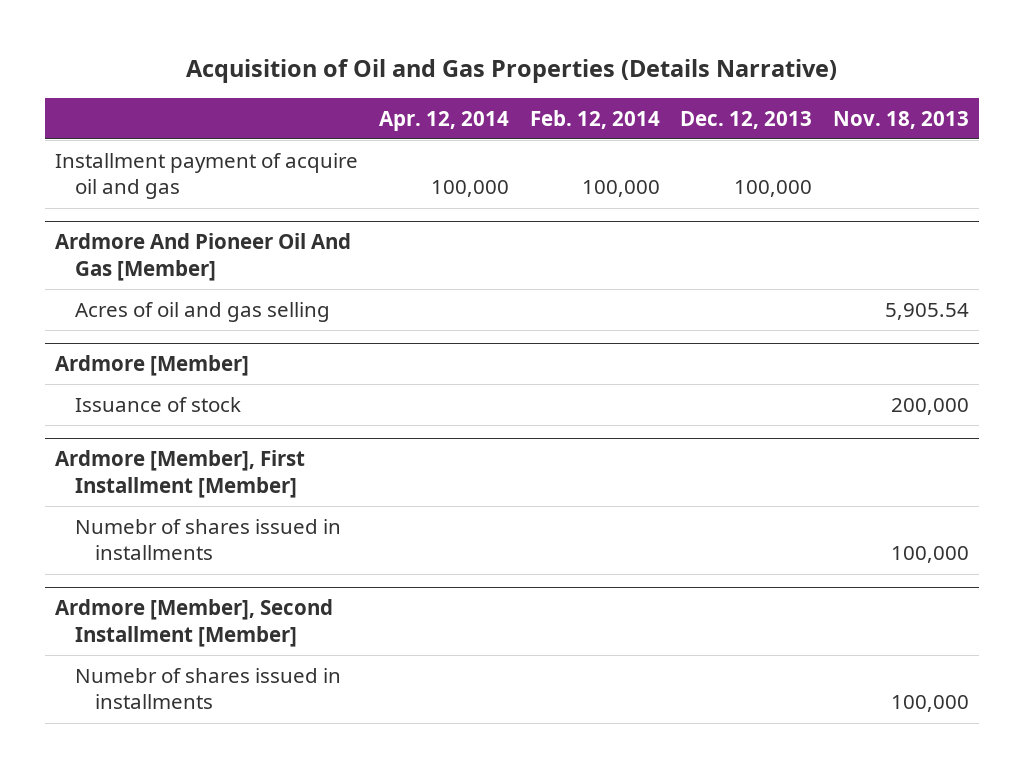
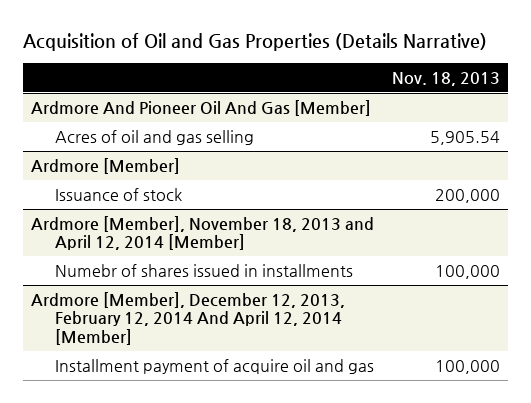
- | Apr. 12, 2014 | Feb. 12, 2014 | Dec. 12, 2013 | Nov. 18, 2013
+ | Nov. 18, 2013
- Installment payment of acquire oil and gas | 100,000 | 100,000 | 100,000 |
- Ardmore [Member], First Installment [Member]
- Numebr of shares issued in installments | | | | 100,000
- Ardmore [Member], Second Installment [Member]
+ Ardmore [Member], November 18, 2013 and April 12, 2014 [Member]
+ Ardmore [Member], December 12, 2013, February 12, 2014 And April 12, 2014 [Member]
+ Installment payment of acquire oil and gas | 100,000

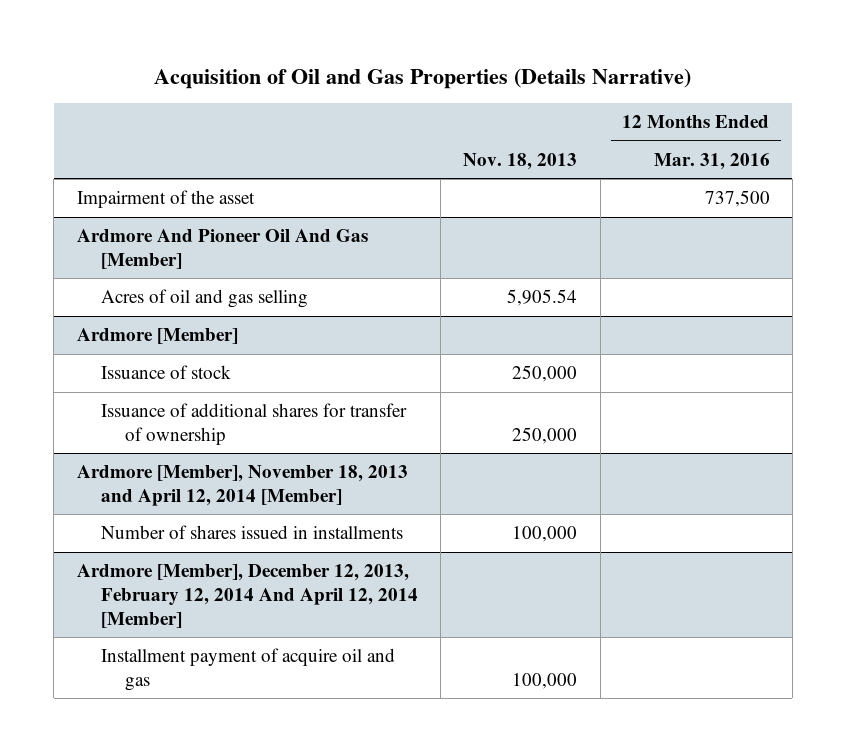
- | Nov. 18, 2013
+ | Nov. 18, 2013 | 12 Months Ended Mar. 31, 2016
+ Impairment of the asset | | 737,500
@ Ardmore [Member]
- Issuance of stock | 200,000
+ Issuance of stock | 250,000 |
+ Issuance of additional shares for transfer of ownership | 250,000 |
@ Ardmore [Member], November 18, 2013 and April 12, 2014 [Member]
- Numebr of shares issued in installments | 100,000
+ Number of shares issued in installments | 100,000 |

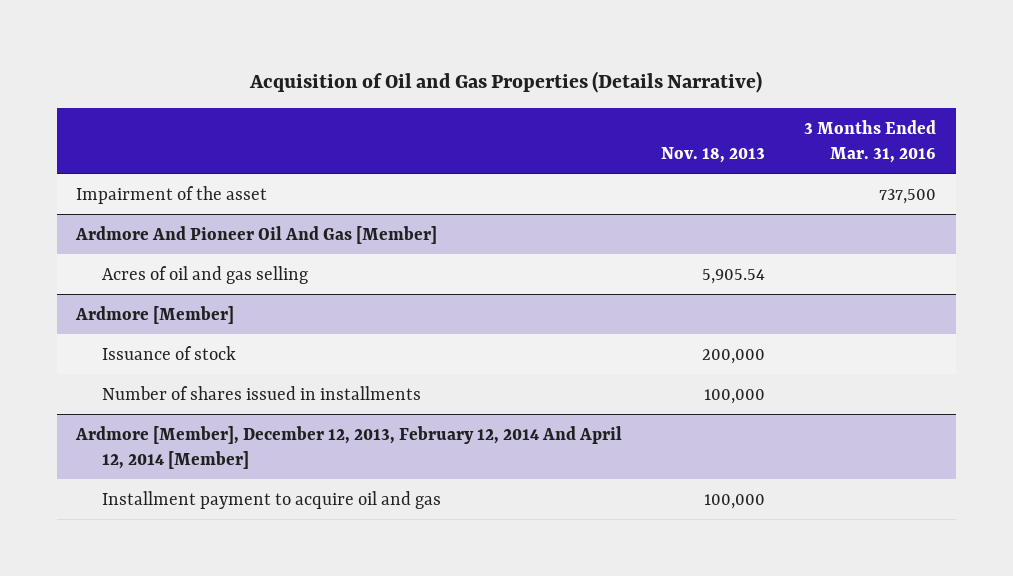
- | Nov. 18, 2013 | 12 Months Ended Mar. 31, 2016
+ | Nov. 18, 2013 | 3 Months Ended Mar. 31, 2016
@ Ardmore [Member]
- Issuance of stock | 250,000 |
- Issuance of additional shares for transfer of ownership | 250,000 |
- Ardmore [Member], November 18, 2013 and April 12, 2014 [Member]
@ Ardmore [Member]
+ Issuance of stock | 200,000 |
@ Ardmore [Member], December 12, 2013, February 12, 2014 And April 12, 2014 [Member]
- Installment payment of acquire oil and gas | 100,000 |
+ Installment payment to acquire oil and gas | 100,000 |

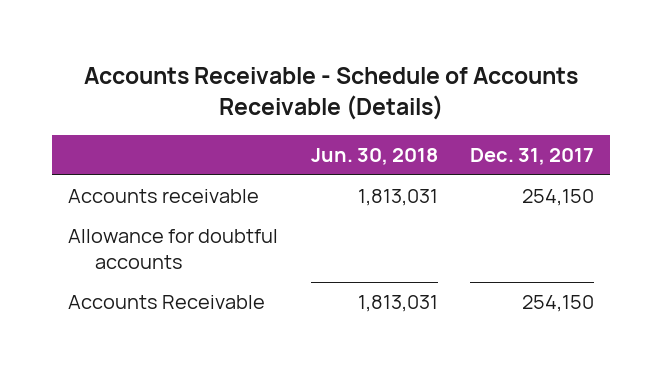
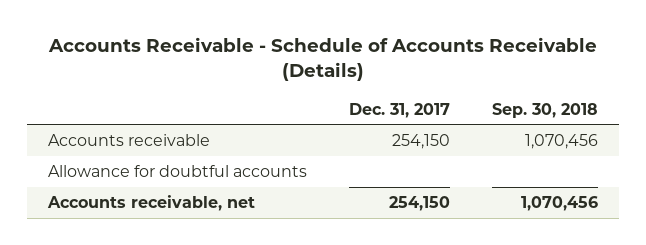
- | Jun. 30, 2018 | Dec. 31, 2017
+ | Dec. 31, 2017 | Sep. 30, 2018
- Accounts Receivable | 1,813,031 | 254,150
+ Accounts receivable, net | 254,150 | 1,070,456

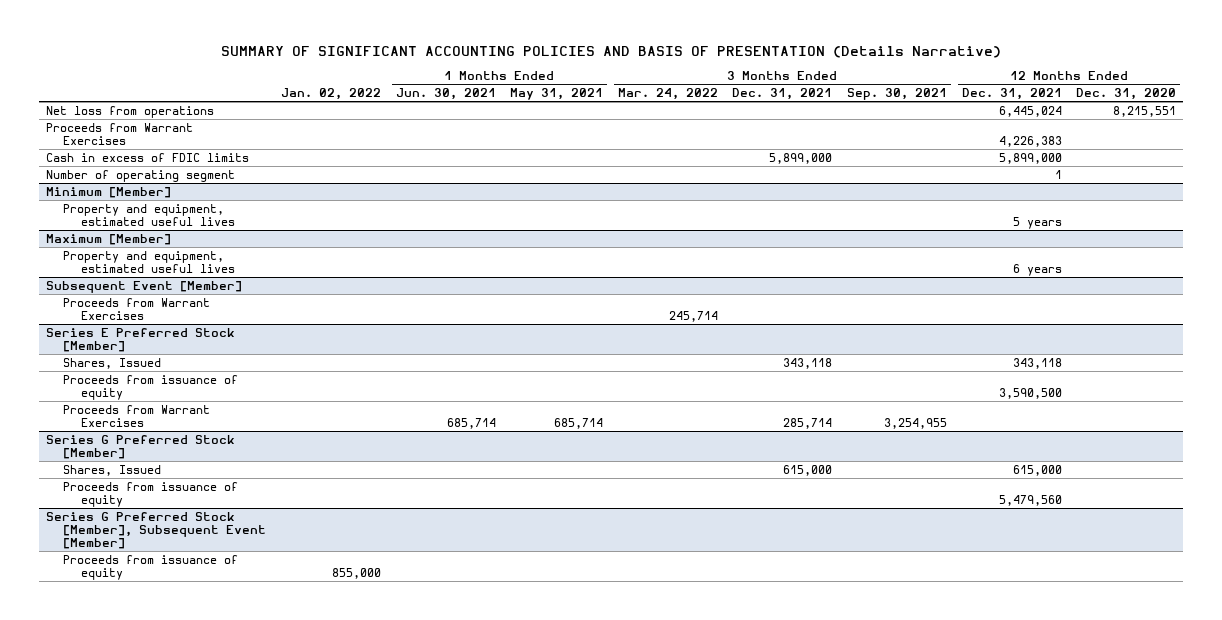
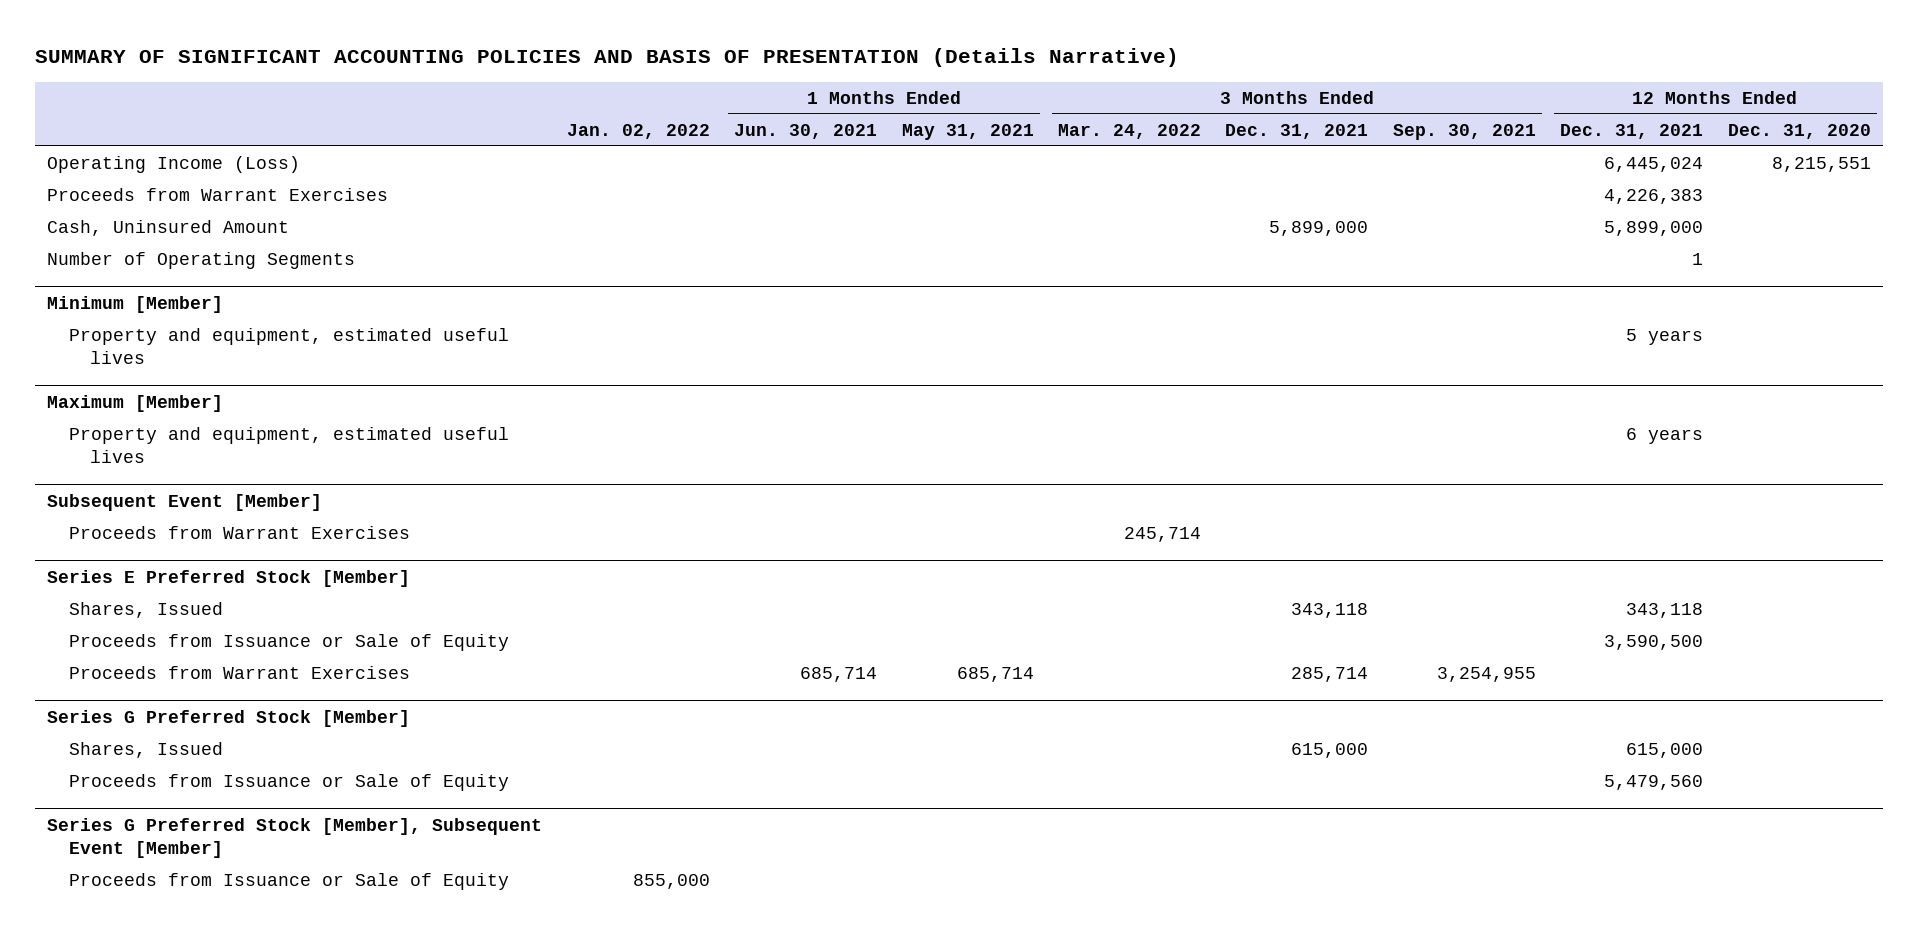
- Net loss from operations | | | | | | | 6,445,024 | 8,215,551
+ Operating Income (Loss) | | | | | | | 6,445,024 | 8,215,551
- Cash in excess of FDIC limits | | | | | 5,899,000 | | 5,899,000 |
- Number of operating segment | | | | | | | 1 |
+ Cash, Uninsured Amount | | | | | 5,899,000 | | 5,899,000 |
+ Number of Operating Segments | | | | | | | 1 |
@ Series E Preferred Stock [Member]
- Proceeds from issuance of equity | | | | | | | 3,590,500 |
+ Proceeds from Issuance or Sale of Equity | | | | | | | 3,590,500 |
@ Series G Preferred Stock [Member]
- Proceeds from issuance of equity | | | | | | | 5,479,560 |
+ Proceeds from Issuance or Sale of Equity | | | | | | | 5,479,560 |
@ Series G Preferred Stock [Member], Subsequent Event [Member]
- Proceeds from issuance of equity | 855,000 | | | | | | |
+ Proceeds from Issuance or Sale of Equity | 855,000 | | | | | | |

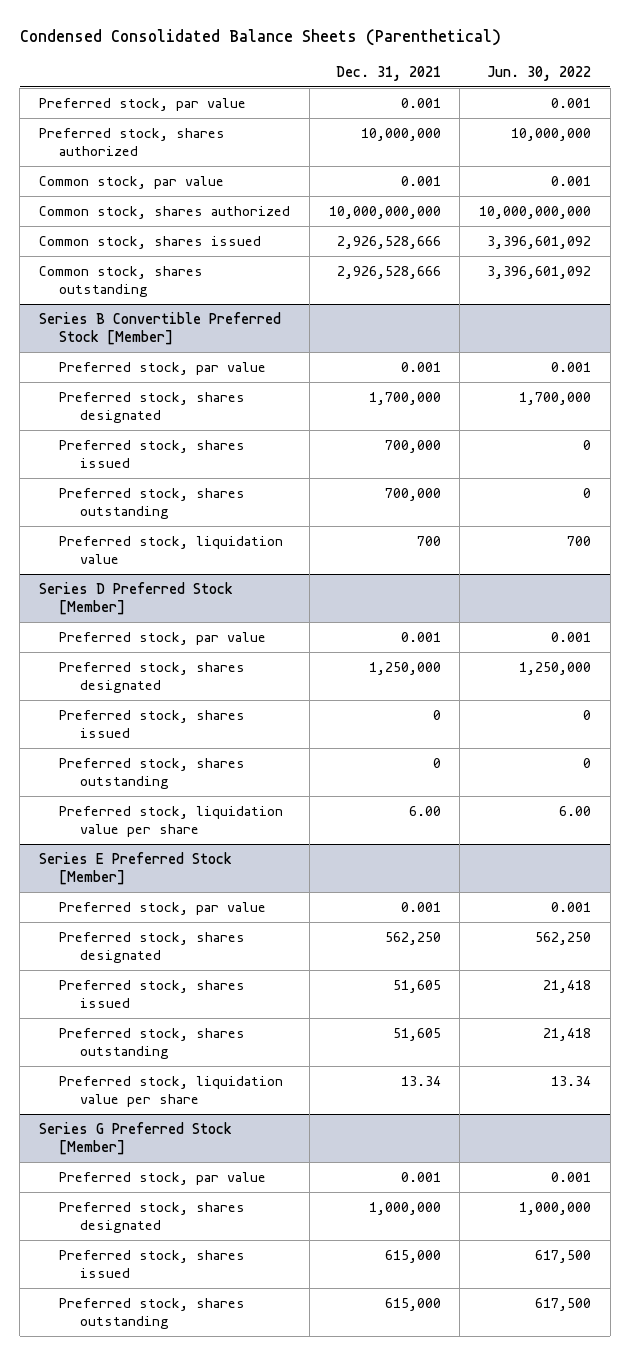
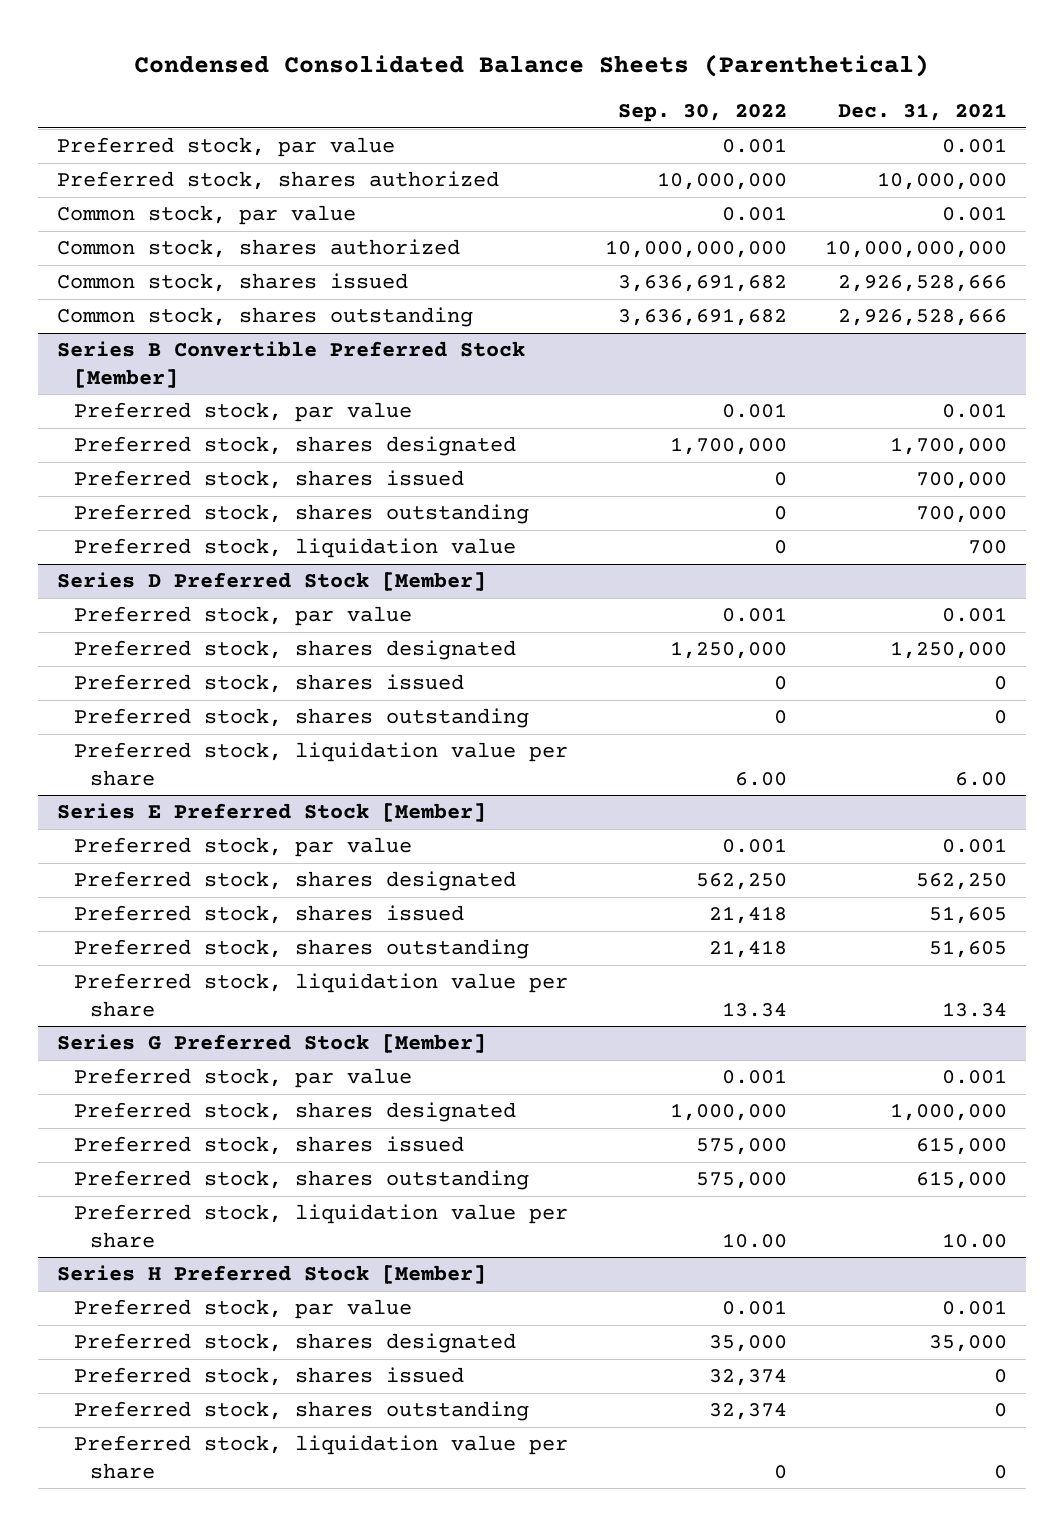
- | Dec. 31, 2021 | Jun. 30, 2022
+ | Sep. 30, 2022 | Dec. 31, 2021
@ Series G Preferred Stock [Member]
+ Preferred stock, liquidation value per share | 10.00 | 10.00
+ Series H Preferred Stock [Member]
+ Preferred stock, par value | 0.001 | 0.001
+ Preferred stock, shares designated | 35,000 | 35,000
+ Preferred stock, shares issued | 32,374 | 0
+ Preferred stock, shares outstanding | 32,374 | 0
+ Preferred stock, liquidation value per share | 0 | 0

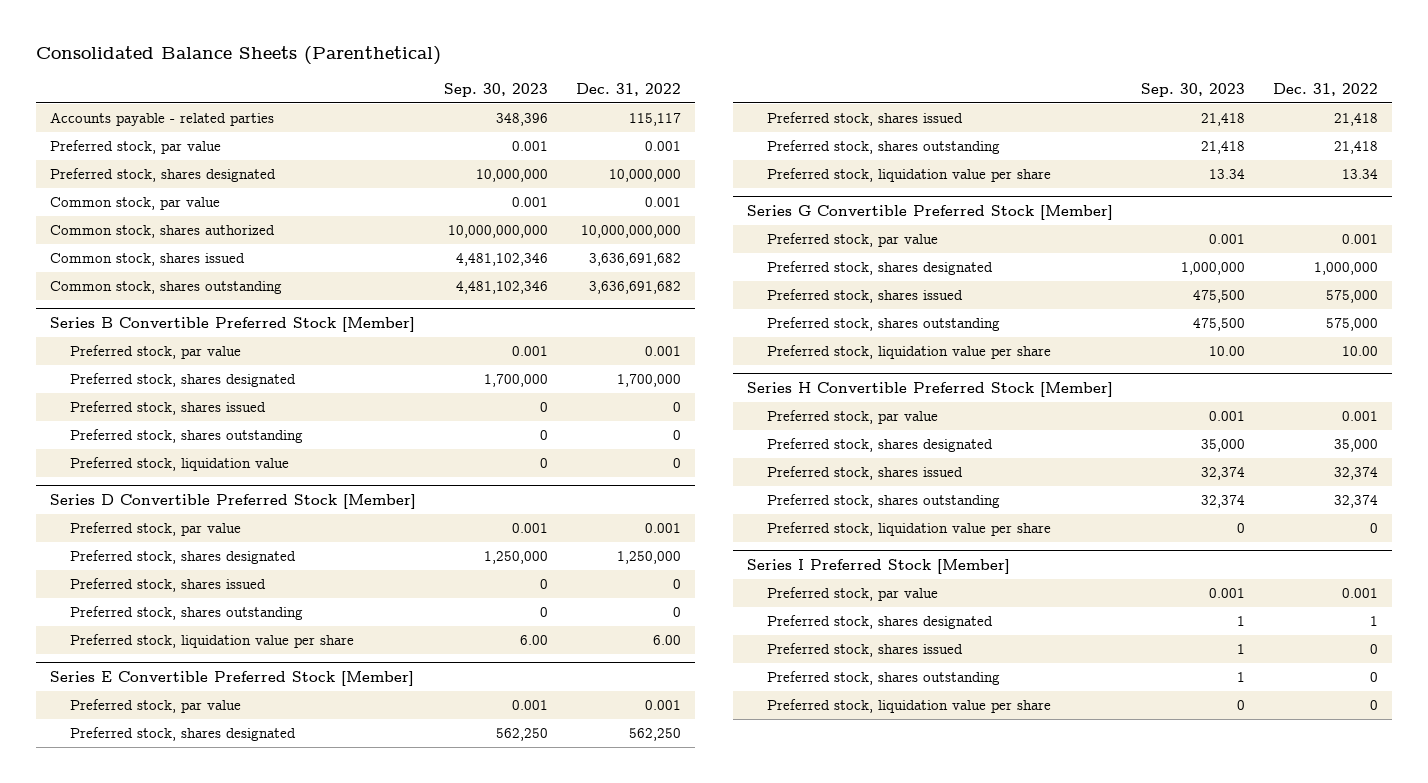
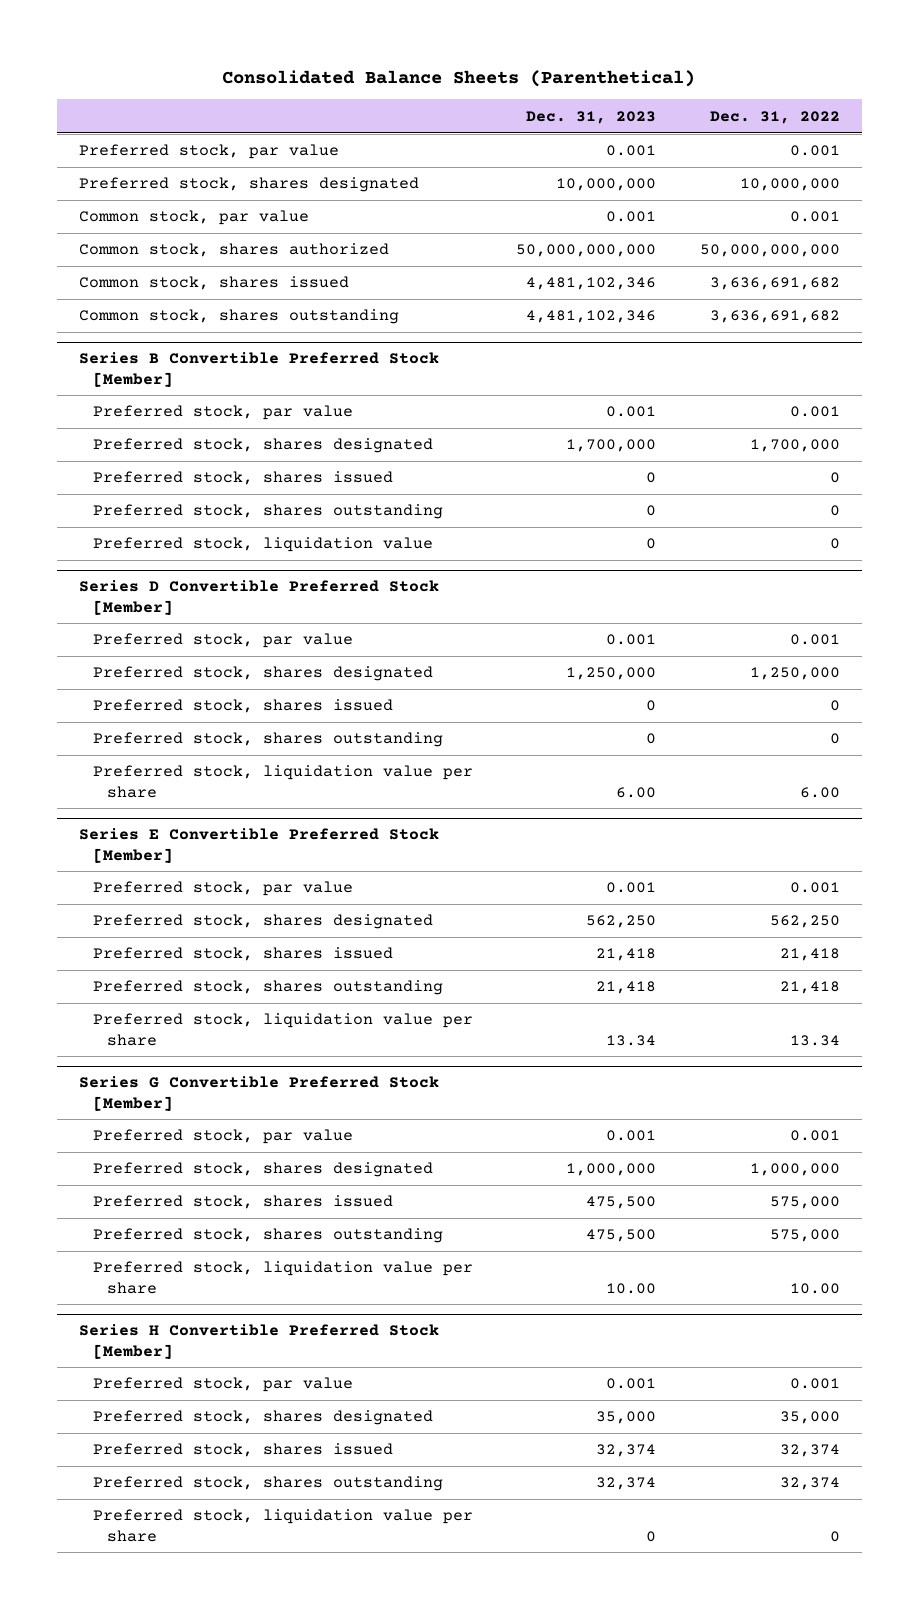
- | Sep. 30, 2023 | Dec. 31, 2022
+ | Dec. 31, 2023 | Dec. 31, 2022
- Accounts payable - related parties | 348,396 | 115,117
- Common stock, shares authorized | 10,000,000,000 | 10,000,000,000
+ Common stock, shares authorized | 50,000,000,000 | 50,000,000,000
- Series I Preferred Stock [Member]
- Preferred stock, par value | 0.001 | 0.001
- Preferred stock, shares designated | 1 | 1
- Preferred stock, shares issued | 1 | 0
- Preferred stock, shares outstanding | 1 | 0
- Preferred stock, liquidation value per share | 0 | 0

